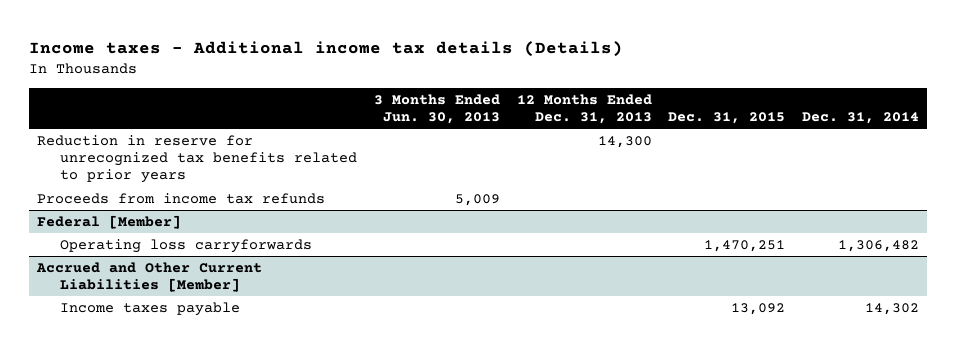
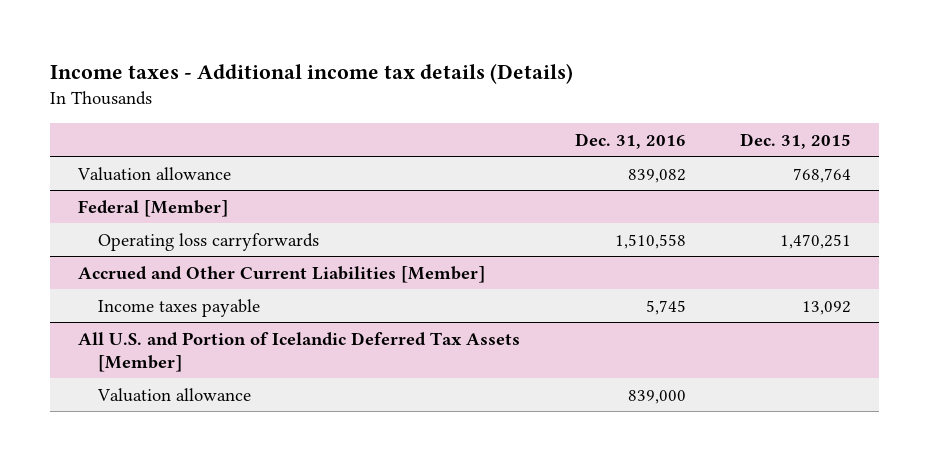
- | 3 Months Ended Jun. 30, 2013 | 12 Months Ended Dec. 31, 2013 | Dec. 31, 2015 | Dec. 31, 2014
+ | Dec. 31, 2016 | Dec. 31, 2015
- Reduction in reserve for unrecognized tax benefits related to prior years | | 14,300 | |
- Proceeds from income tax refunds | 5,009 | | |
+ Valuation allowance | 839,082 | 768,764
+ All U.S. and Portion of Icelandic Deferred Tax Assets [Member]
+ Valuation allowance | 839,000 |

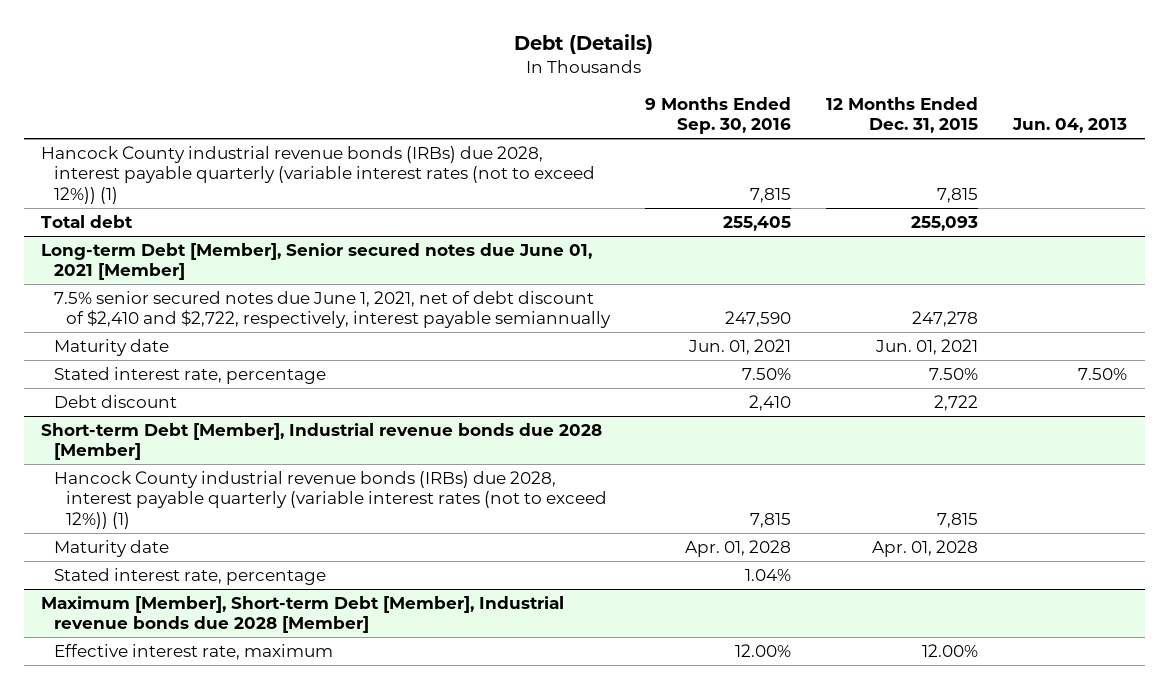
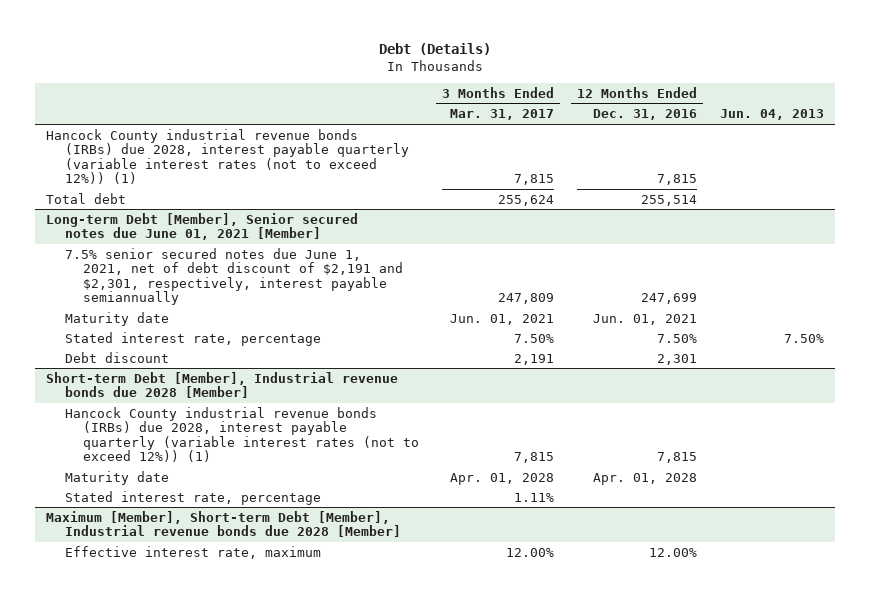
- | 9 Months Ended Sep. 30, 2016 | 12 Months Ended Dec. 31, 2015 | Jun. 04, 2013
+ | 3 Months Ended Mar. 31, 2017 | 12 Months Ended Dec. 31, 2016 | Jun. 04, 2013
@ Long-term Debt [Member], Senior secured notes due June 01, 2021 [Member]
- 7.5% senior secured notes due June 1, 2021, net of debt discount of $2,410 and $2,722, respectively, interest payable semiannually | 247,590 | 247,278 |
+ 7.5% senior secured notes due June 1, 2021, net of debt discount of $2,191 and $2,301, respectively, interest payable semiannually | 247,809 | 247,699 |

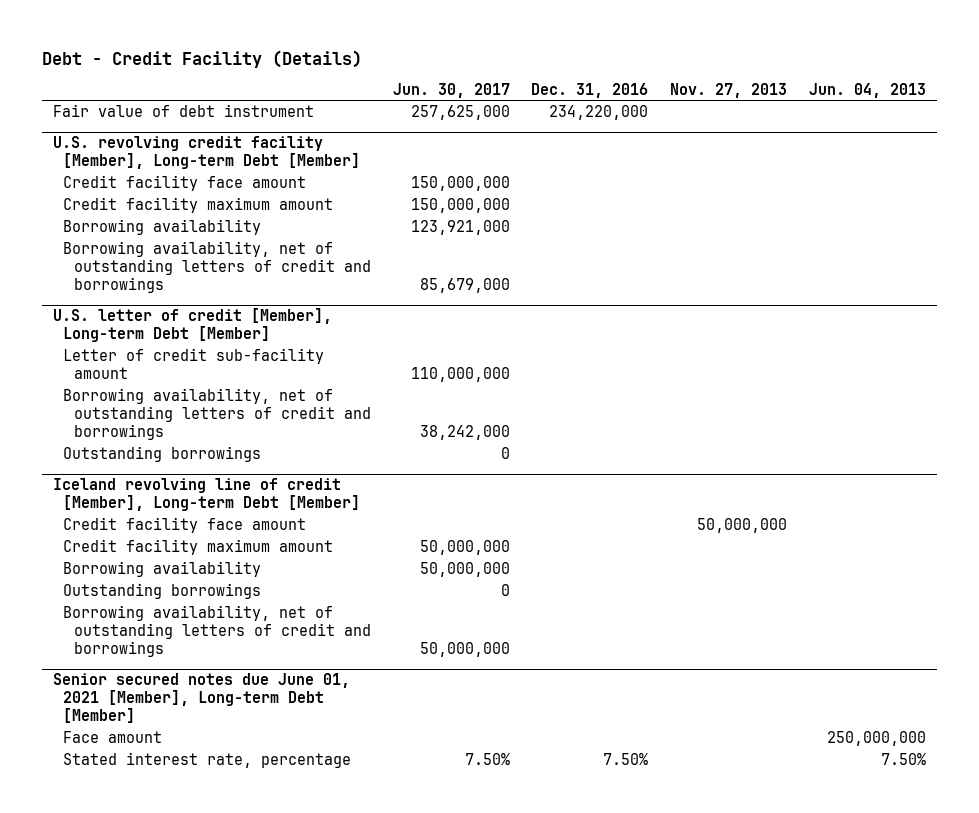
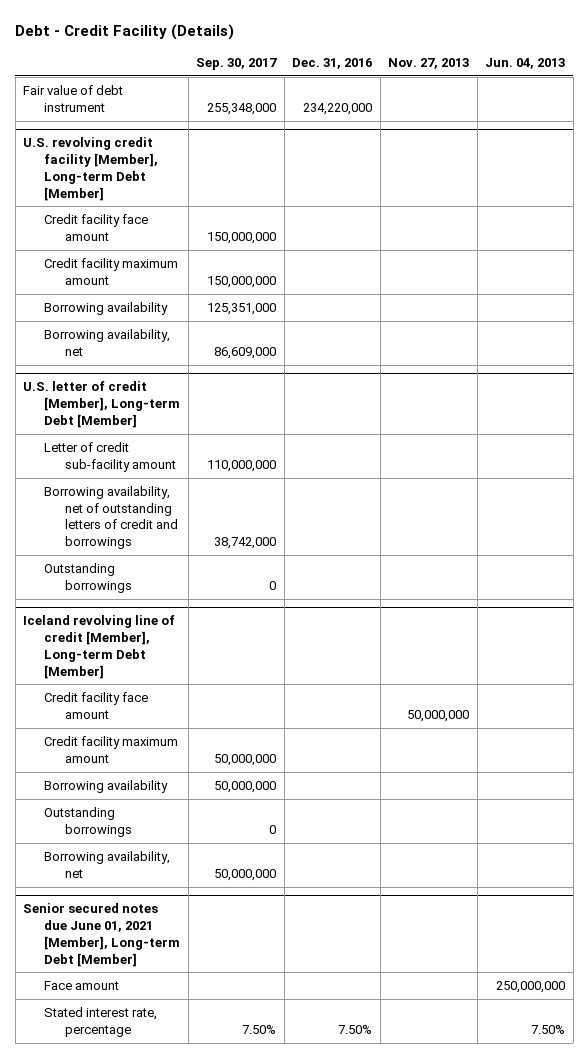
- | Jun. 30, 2017 | Dec. 31, 2016 | Nov. 27, 2013 | Jun. 04, 2013
+ | Sep. 30, 2017 | Dec. 31, 2016 | Nov. 27, 2013 | Jun. 04, 2013
@ U.S. revolving credit facility [Member], Long-term Debt [Member]
- Borrowing availability, net of outstanding letters of credit and borrowings | 85,679,000 | | |
+ Borrowing availability, net | 86,609,000 | | |
@ Iceland revolving line of credit [Member], Long-term Debt [Member]
- Borrowing availability, net of outstanding letters of credit and borrowings | 50,000,000 | | |
+ Borrowing availability, net | 50,000,000 | | |

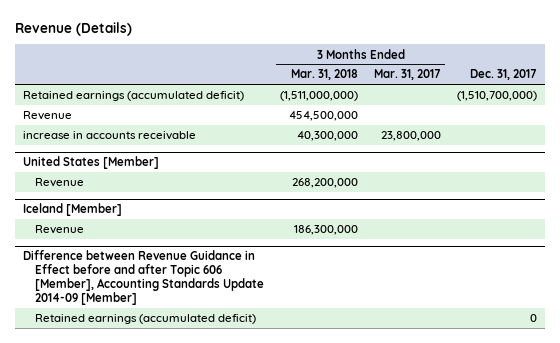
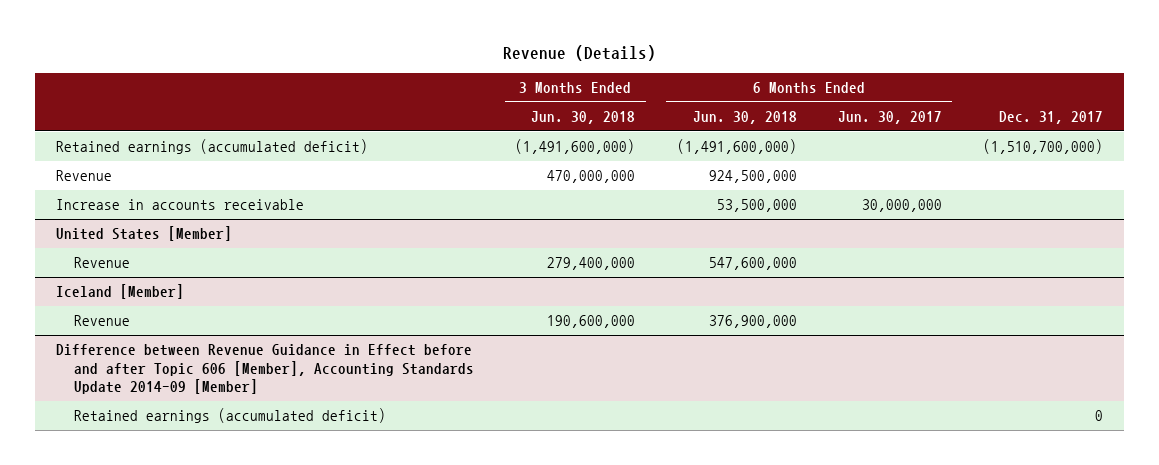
- | 3 Months Ended Mar. 31, 2018 | 3 Months Ended Mar. 31, 2017 | Dec. 31, 2017
+ | 3 Months Ended Jun. 30, 2018 | 6 Months Ended Jun. 30, 2018 | 6 Months Ended Jun. 30, 2017 | Dec. 31, 2017
- increase in accounts receivable | 40,300,000 | 23,800,000 |
+ Increase in accounts receivable | | 53,500,000 | 30,000,000 |

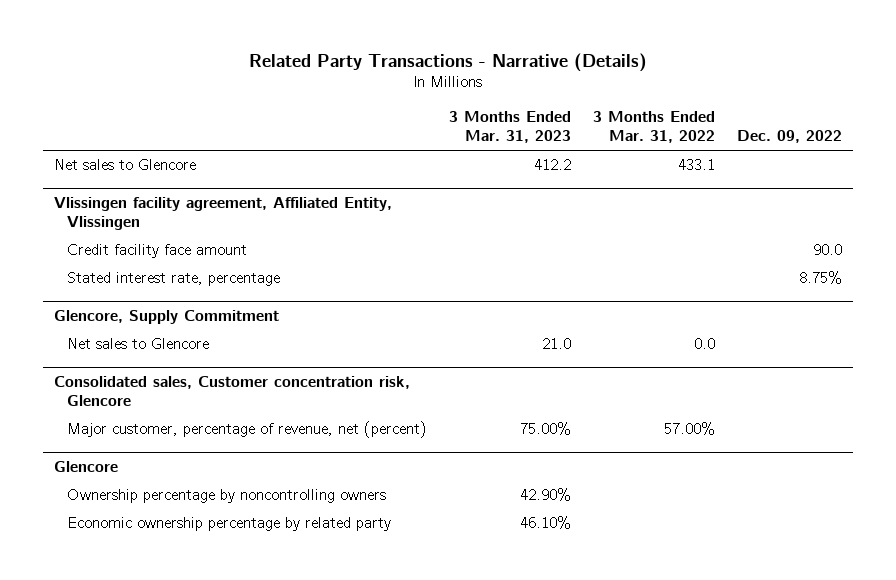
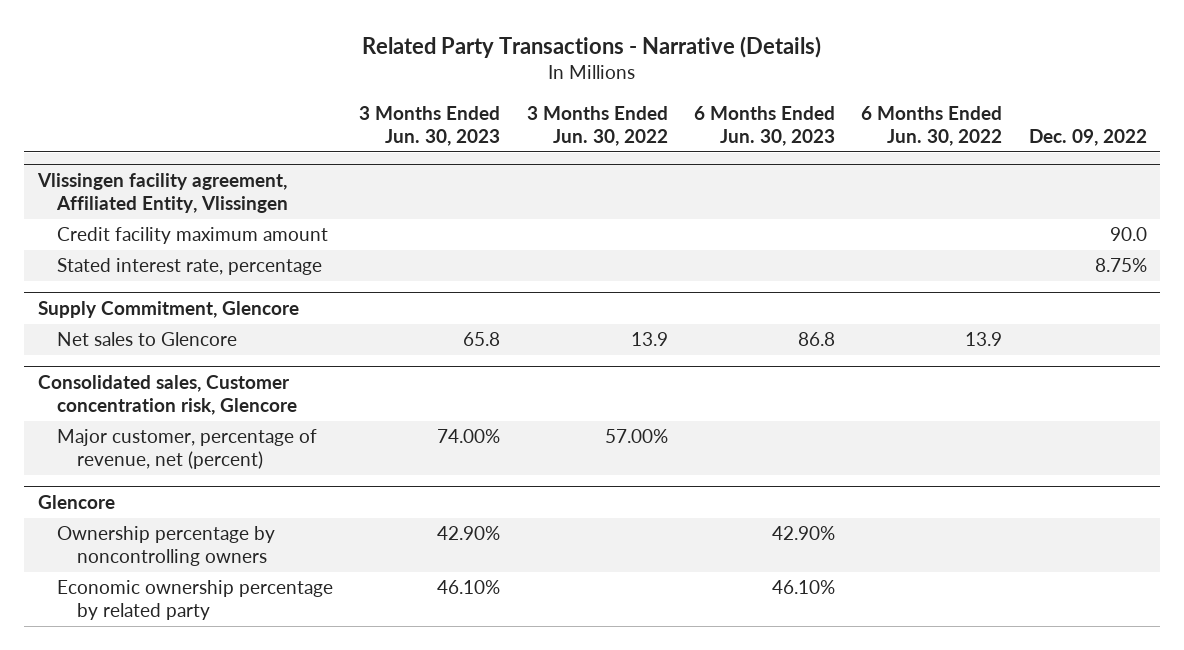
- | 3 Months Ended Mar. 31, 2023 | 3 Months Ended Mar. 31, 2022 | Dec. 09, 2022
+ | 3 Months Ended Jun. 30, 2023 | 3 Months Ended Jun. 30, 2022 | 6 Months Ended Jun. 30, 2023 | 6 Months Ended Jun. 30, 2022 | Dec. 09, 2022
- Net sales to Glencore | 412.2 | 433.1 |
@ Vlissingen facility agreement, Affiliated Entity, Vlissingen
- Credit facility face amount | | | 90.0
+ Credit facility maximum amount | | | | | 90.0
- Glencore, Supply Commitment
+ Supply Commitment, Glencore

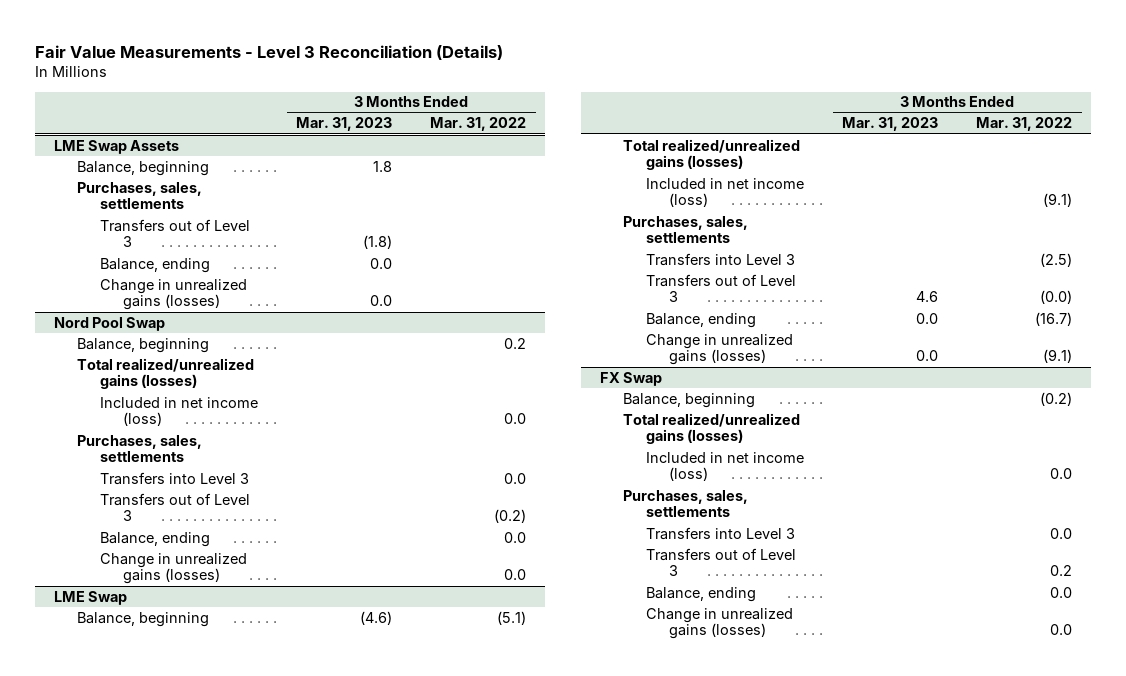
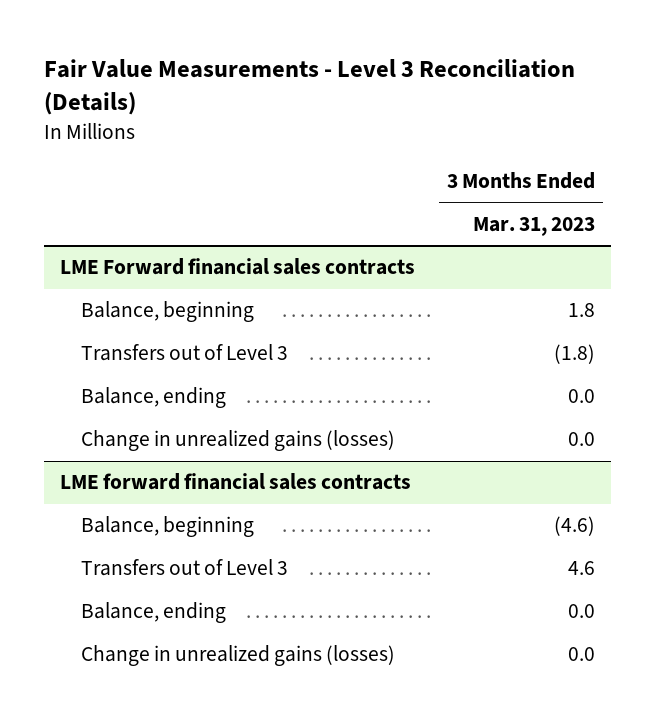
- | 3 Months Ended Mar. 31, 2023 | 3 Months Ended Mar. 31, 2022
+ | 3 Months Ended Mar. 31, 2023
- LME Swap Assets
+ LME Forward financial sales contracts
- Purchases, sales, settlements
- Nord Pool Swap
- Balance, beginning | | 0.2
- Total realized/unrealized gains (losses)
- Included in net income (loss) | | 0.0
- Purchases, sales, settlements
- Transfers into Level 3 | | 0.0
- Transfers out of Level 3 | | (0.2)
- Balance, ending | | 0.0
- Change in unrealized gains (losses) | | 0.0
- LME Swap
+ LME forward financial sales contracts
- Total realized/unrealized gains (losses)
- Included in net income (loss) | | (9.1)
- Purchases, sales, settlements
- Transfers into Level 3 | | (2.5)
- FX Swap
- Balance, beginning | | (0.2)
- Total realized/unrealized gains (losses)
- Included in net income (loss) | | 0.0
- Purchases, sales, settlements
- Transfers into Level 3 | | 0.0
- Transfers out of Level 3 | | 0.2
- Balance, ending | | 0.0
- Change in unrealized gains (losses) | | 0.0

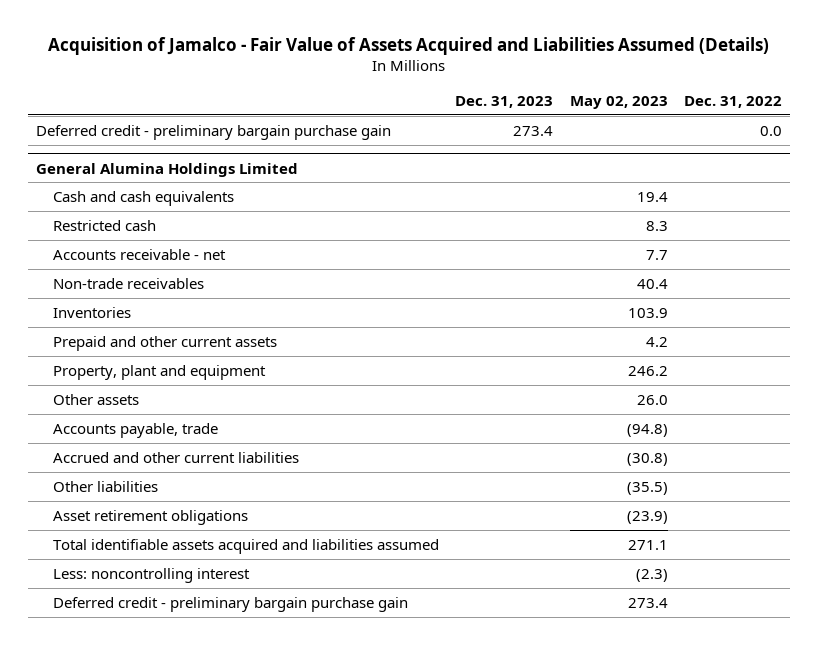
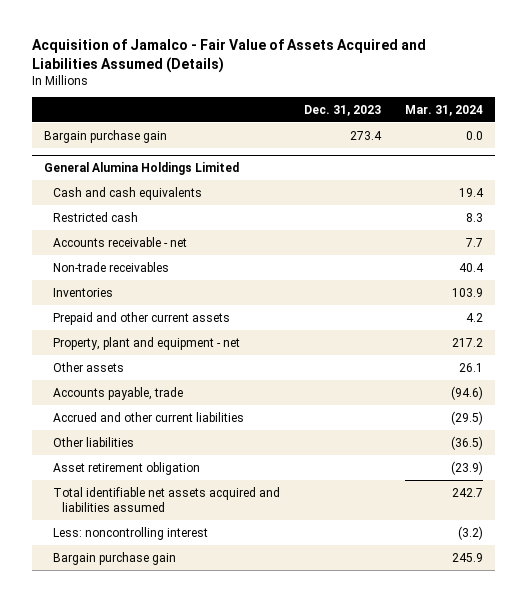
- | Dec. 31, 2023 | May 02, 2023 | Dec. 31, 2022
+ | Dec. 31, 2023 | Mar. 31, 2024
- Deferred credit - preliminary bargain purchase gain | 273.4 | | 0.0
+ Bargain purchase gain | 273.4 | 0.0
@ General Alumina Holdings Limited
- Property, plant and equipment | | 246.2 |
+ Property, plant and equipment - net | | 217.2
- Asset retirement obligations | | (23.9) |
- Total identifiable assets acquired and liabilities assumed | | 271.1 |
+ Asset retirement obligation | | (23.9)
+ Total identifiable net assets acquired and liabilities assumed | | 242.7
- Deferred credit - preliminary bargain purchase gain | | 273.4 |
+ Bargain purchase gain | | 245.9

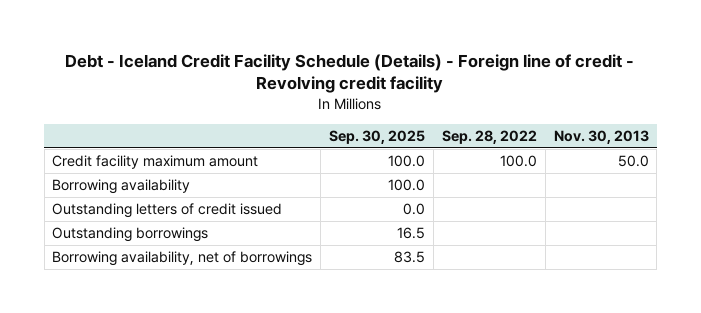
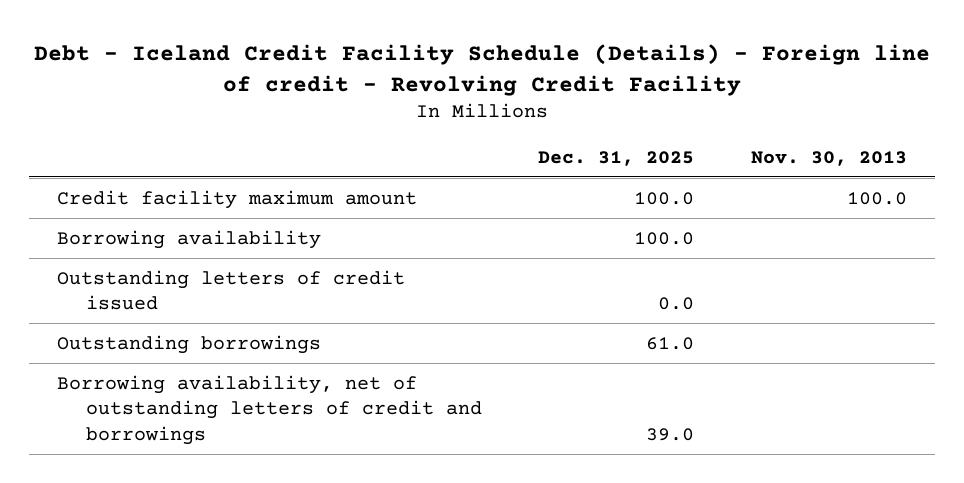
- Debt - Iceland Credit Facility Schedule (Details) - Foreign line of credit - Revolving credit facility
+ Debt - Iceland Credit Facility Schedule (Details) - Foreign line of credit - Revolving Credit Facility
- | Sep. 30, 2025 | Sep. 28, 2022 | Nov. 30, 2013
+ | Dec. 31, 2025 | Nov. 30, 2013
- Credit facility maximum amount | 100.0 | 100.0 | 50.0
+ Credit facility maximum amount | 100.0 | 100.0
- Borrowing availability, net of borrowings | 83.5 | |
+ Borrowing availability, net of outstanding letters of credit and borrowings | 39.0 |

